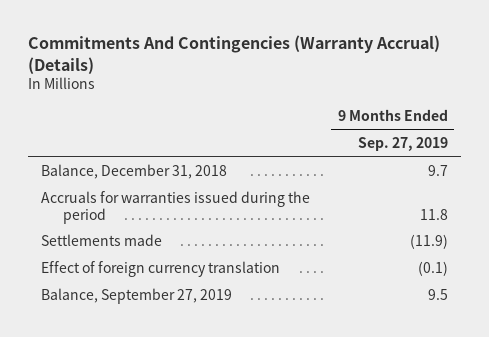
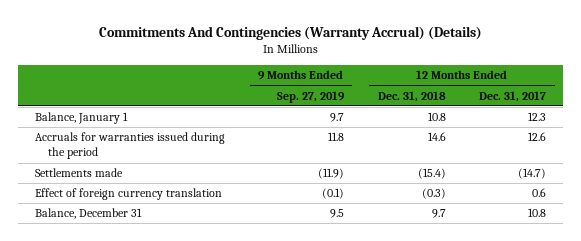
- | 9 Months Ended Sep. 27, 2019
+ | 9 Months Ended Sep. 27, 2019 | 12 Months Ended Dec. 31, 2018 | 12 Months Ended Dec. 31, 2017
- Balance, December 31, 2018 | 9.7
+ Balance, January 1 | 9.7 | 10.8 | 12.3
- Balance, September 27, 2019 | 9.5
+ Balance, December 31 | 9.5 | 9.7 | 10.8

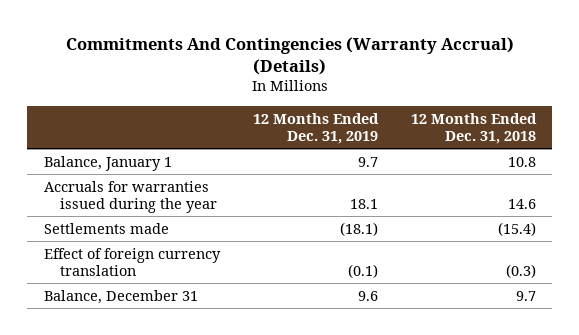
- | 9 Months Ended Sep. 27, 2019 | 12 Months Ended Dec. 31, 2018 | 12 Months Ended Dec. 31, 2017
+ | 12 Months Ended Dec. 31, 2019 | 12 Months Ended Dec. 31, 2018
- Accruals for warranties issued during the period | 11.8 | 14.6 | 12.6
+ Accruals for warranties issued during the year | 18.1 | 14.6

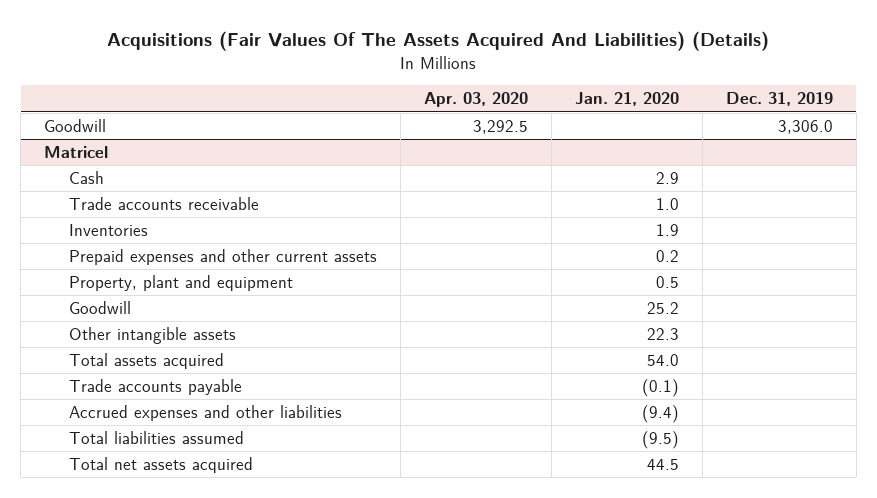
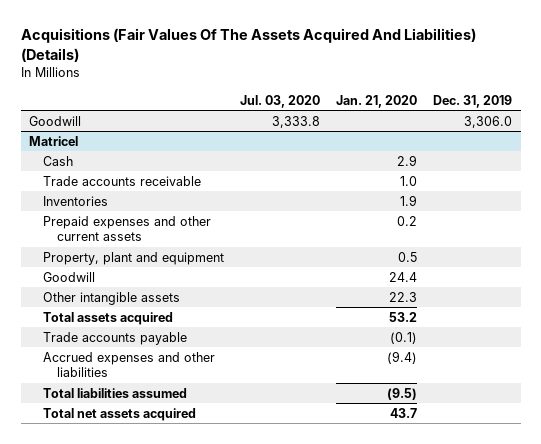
- | Apr. 03, 2020 | Jan. 21, 2020 | Dec. 31, 2019
+ | Jul. 03, 2020 | Jan. 21, 2020 | Dec. 31, 2019
@ Matricel
- Goodwill | | 25.2 |
+ Goodwill | | 24.4 |
- Total assets acquired | | 54.0 |
+ Total assets acquired | | 53.2 |
- Total net assets acquired | | 44.5 |
+ Total net assets acquired | | 43.7 |

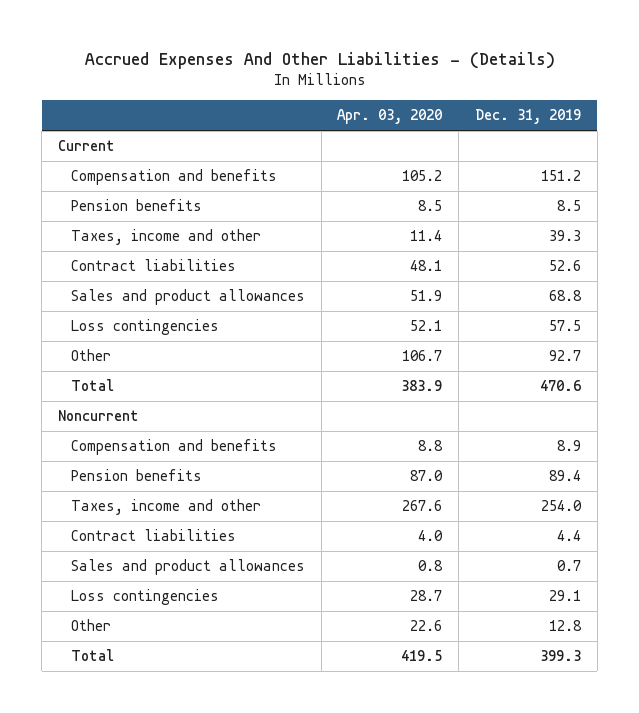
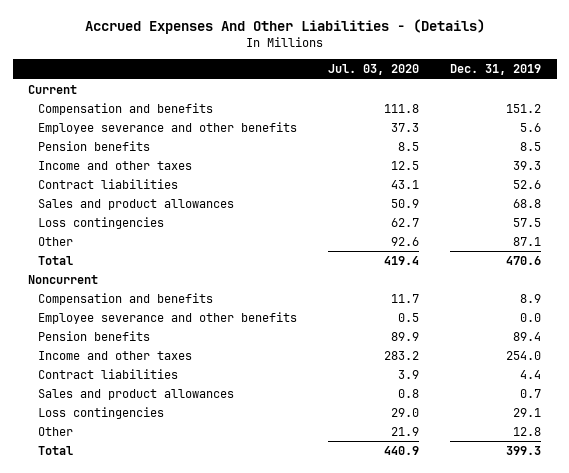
- | Apr. 03, 2020 | Dec. 31, 2019
+ | Jul. 03, 2020 | Dec. 31, 2019
+ Employee severance and other benefits | 37.3 | 5.6
- Taxes, income and other | 11.4 | 39.3
+ Income and other taxes | 12.5 | 39.3
- Other | 106.7 | 92.7
+ Other | 92.6 | 87.1
+ Employee severance and other benefits | 0.5 | 0.0
- Taxes, income and other | 267.6 | 254.0
+ Income and other taxes | 283.2 | 254.0

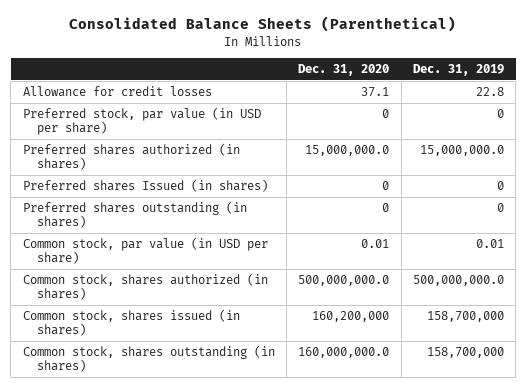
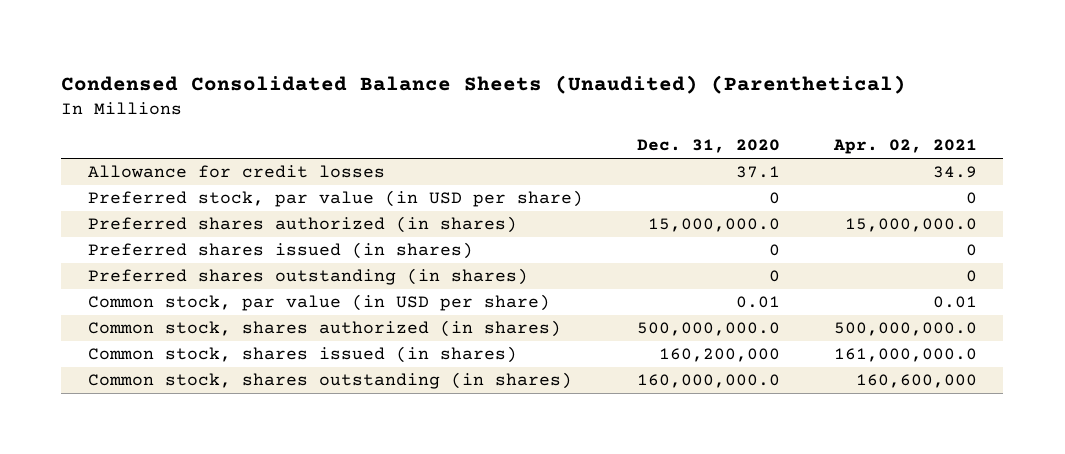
- Consolidated Balance Sheets (Parenthetical)
+ Condensed Consolidated Balance Sheets (Unaudited) (Parenthetical)
- | Dec. 31, 2020 | Dec. 31, 2019
+ | Dec. 31, 2020 | Apr. 02, 2021
- Preferred shares Issued (in shares) | 0 | 0
+ Preferred shares issued (in shares) | 0 | 0

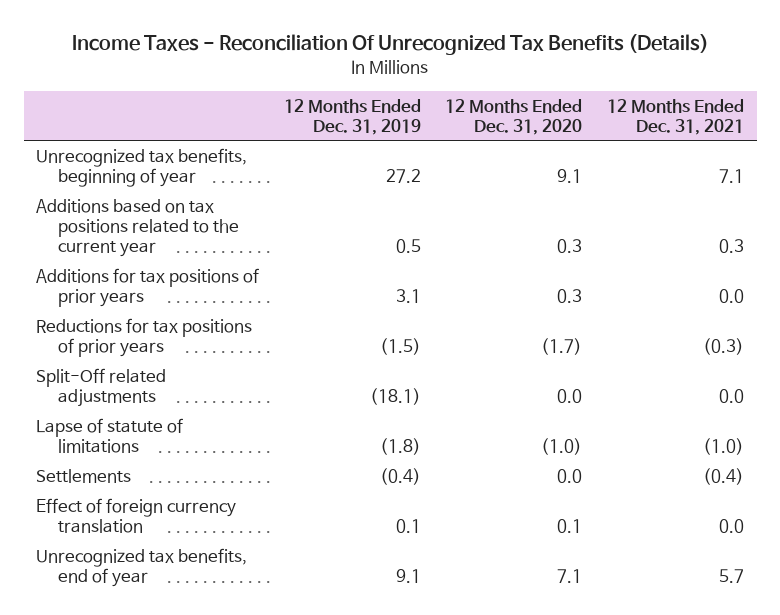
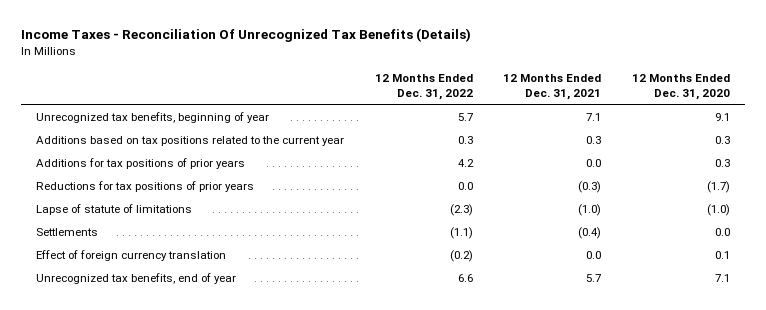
- | 12 Months Ended Dec. 31, 2019 | 12 Months Ended Dec. 31, 2020 | 12 Months Ended Dec. 31, 2021
+ | 12 Months Ended Dec. 31, 2022 | 12 Months Ended Dec. 31, 2021 | 12 Months Ended Dec. 31, 2020
- Split-Off related adjustments | (18.1) | 0.0 | 0.0

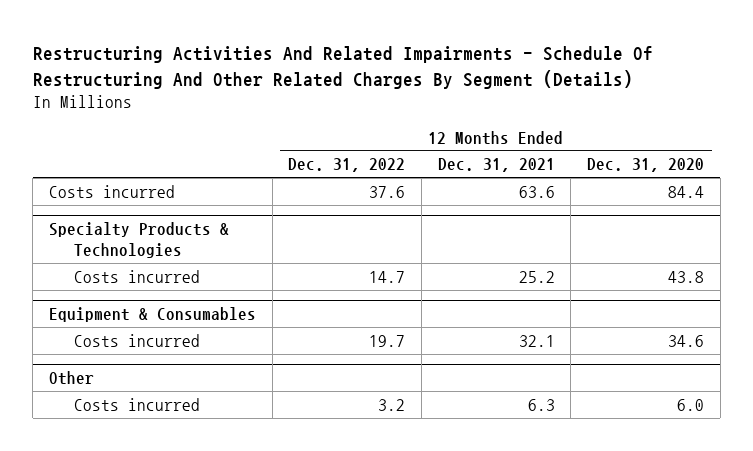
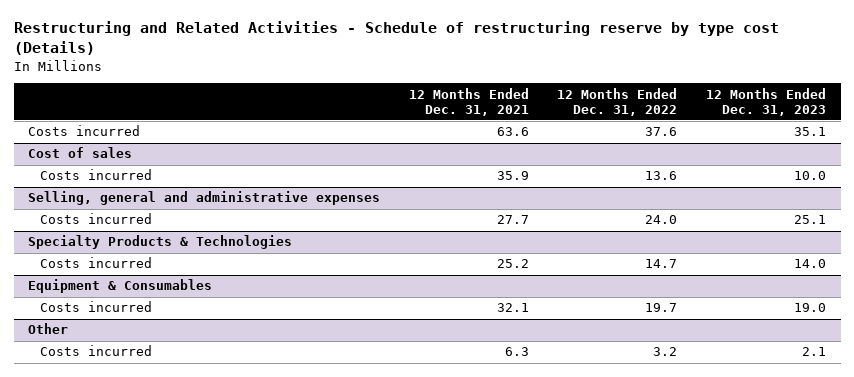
- Restructuring Activities And Related Impairments - Schedule Of Restructuring And Other Related Charges By Segment (Details)
+ Restructuring and Related Activities - Schedule of restructuring reserve by type cost (Details)
- | 12 Months Ended Dec. 31, 2022 | 12 Months Ended Dec. 31, 2021 | 12 Months Ended Dec. 31, 2020
+ | 12 Months Ended Dec. 31, 2021 | 12 Months Ended Dec. 31, 2022 | 12 Months Ended Dec. 31, 2023
+ Cost of sales
+ Costs incurred | 35.9 | 13.6 | 10.0
+ Selling, general and administrative expenses
+ Costs incurred | 27.7 | 24.0 | 25.1

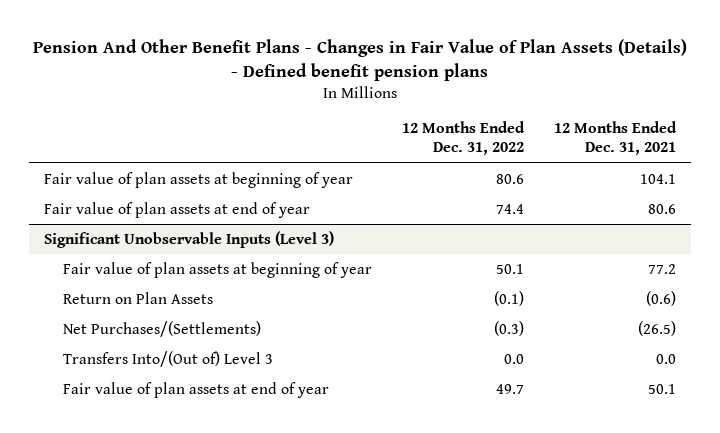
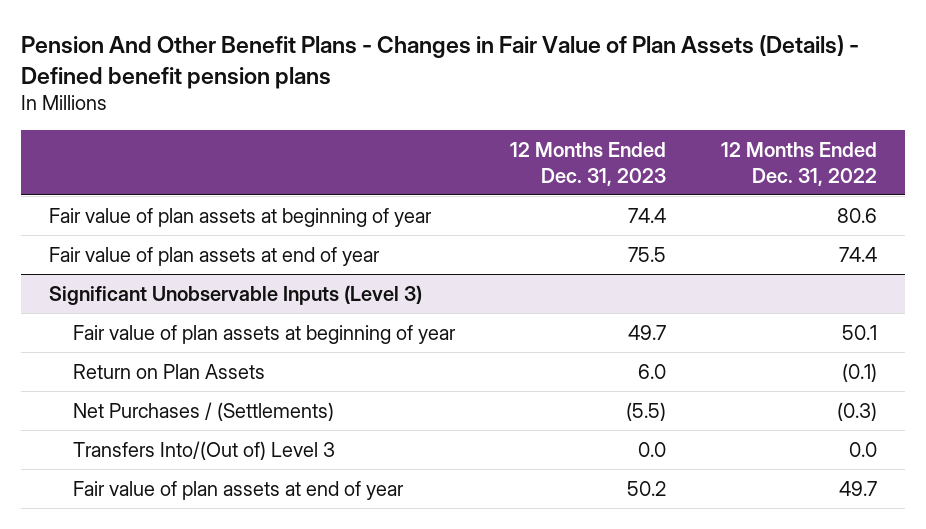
- | 12 Months Ended Dec. 31, 2022 | 12 Months Ended Dec. 31, 2021
+ | 12 Months Ended Dec. 31, 2023 | 12 Months Ended Dec. 31, 2022
@ Significant Unobservable Inputs (Level 3)
- Net Purchases/(Settlements) | (0.3) | (26.5)
+ Net Purchases / (Settlements) | (5.5) | (0.3)

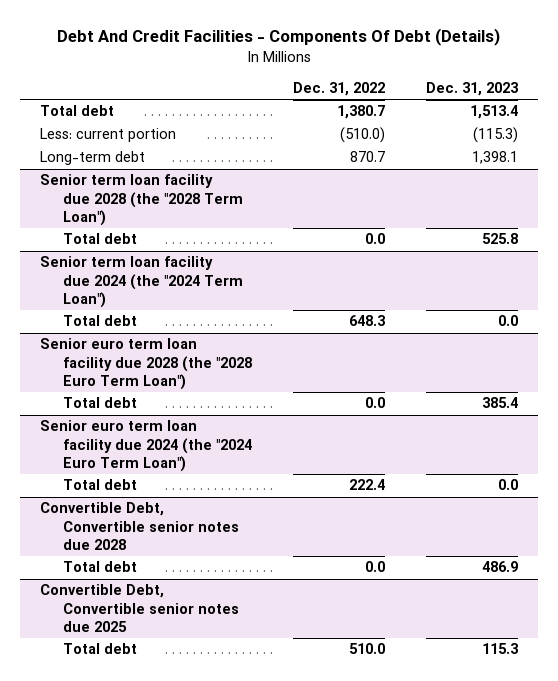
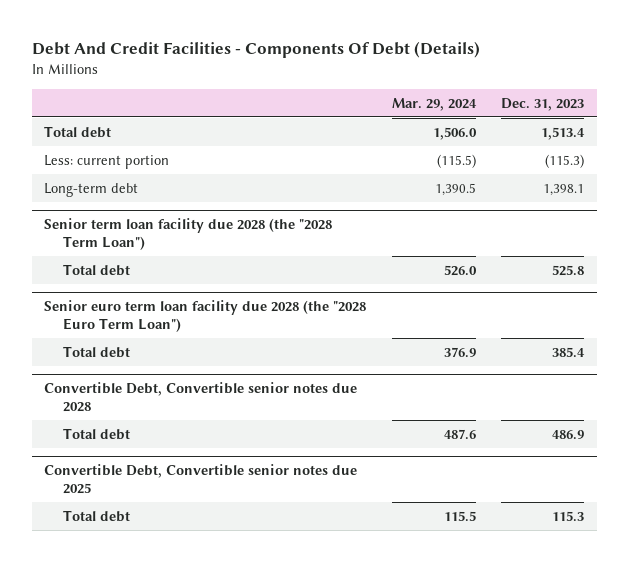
- | Dec. 31, 2022 | Dec. 31, 2023
+ | Mar. 29, 2024 | Dec. 31, 2023
- Senior term loan facility due 2024 (the "2024 Term Loan")
- Total debt | 648.3 | 0.0
- Senior euro term loan facility due 2024 (the "2024 Euro Term Loan")
- Total debt | 222.4 | 0.0

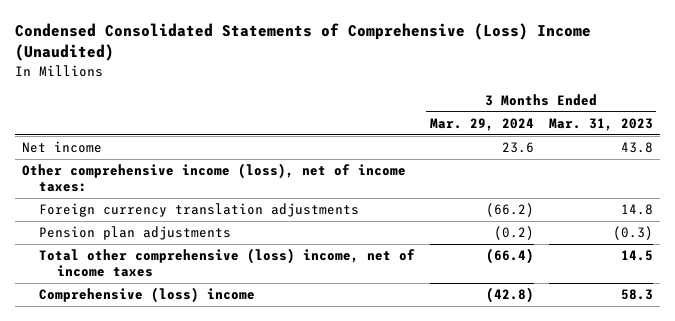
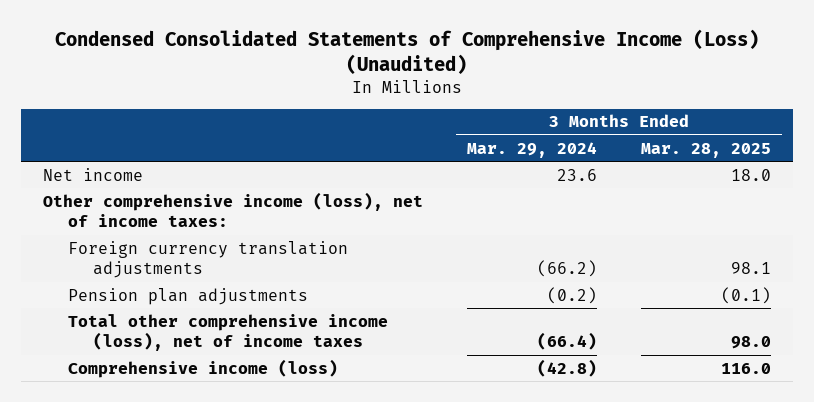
- Condensed Consolidated Statements of Comprehensive (Loss) Income (Unaudited)
+ Condensed Consolidated Statements of Comprehensive Income (Loss) (Unaudited)
- | 3 Months Ended Mar. 29, 2024 | 3 Months Ended Mar. 31, 2023
+ | 3 Months Ended Mar. 29, 2024 | 3 Months Ended Mar. 28, 2025
- Total other comprehensive (loss) income, net of income taxes | (66.4) | 14.5
- Comprehensive (loss) income | (42.8) | 58.3
+ Total other comprehensive income (loss), net of income taxes | (66.4) | 98.0
+ Comprehensive income (loss) | (42.8) | 116.0

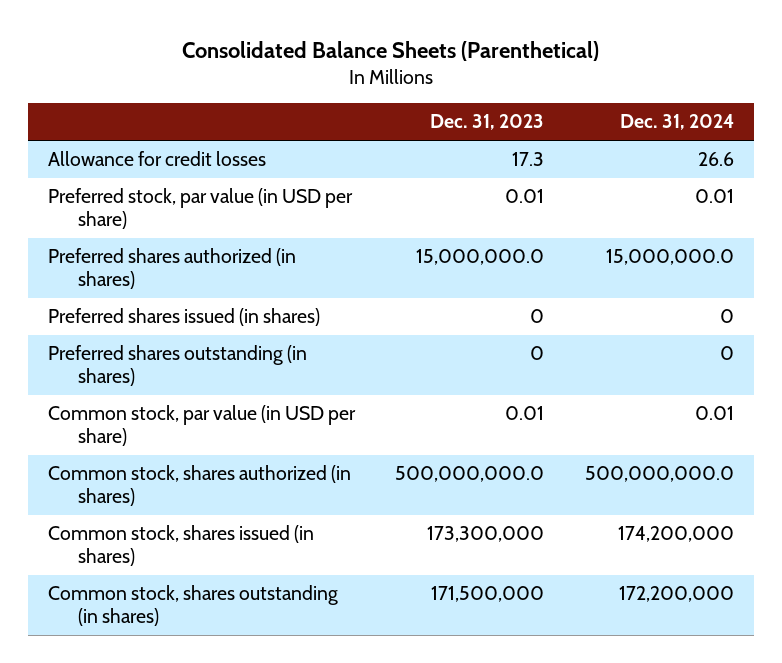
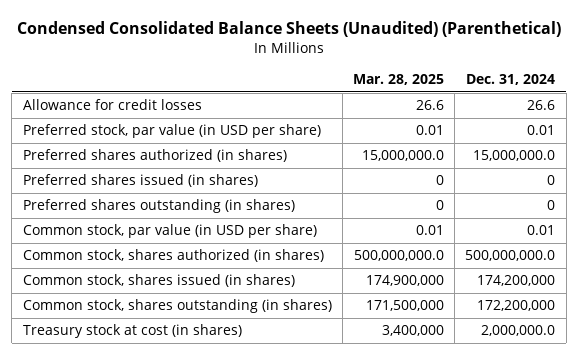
- Consolidated Balance Sheets (Parenthetical)
+ Condensed Consolidated Balance Sheets (Unaudited) (Parenthetical)
- | Dec. 31, 2023 | Dec. 31, 2024
+ | Mar. 28, 2025 | Dec. 31, 2024
+ Treasury stock at cost (in shares) | 3,400,000 | 2,000,000.0

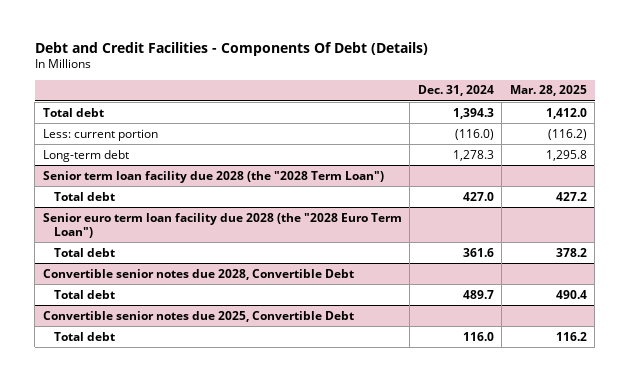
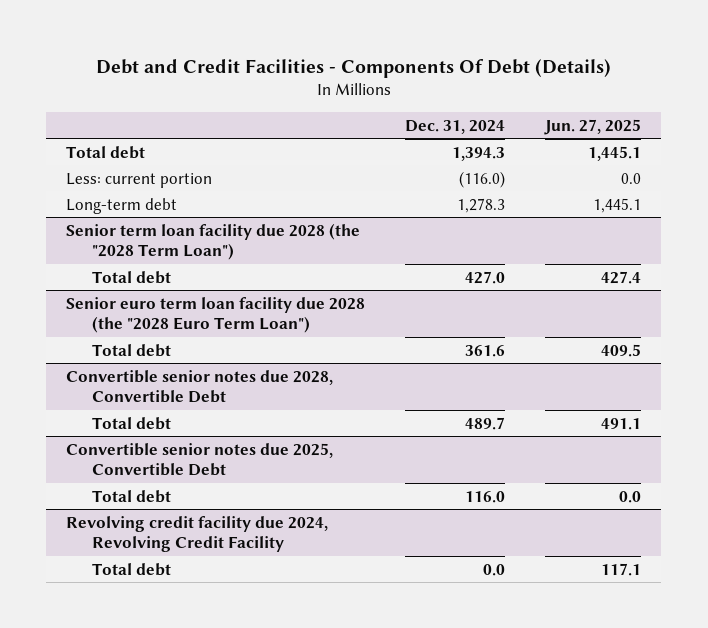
- | Dec. 31, 2024 | Mar. 28, 2025
+ | Dec. 31, 2024 | Jun. 27, 2025
+ Revolving credit facility due 2024, Revolving Credit Facility
+ Total debt | 0.0 | 117.1

